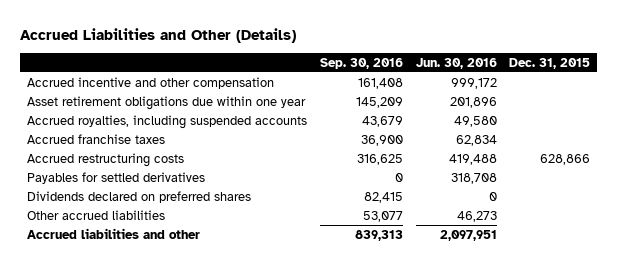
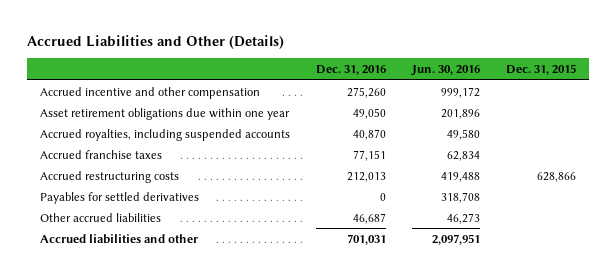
- | Sep. 30, 2016 | Jun. 30, 2016 | Dec. 31, 2015
+ | Dec. 31, 2016 | Jun. 30, 2016 | Dec. 31, 2015
- Dividends declared on preferred shares | 82,415 | 0 |

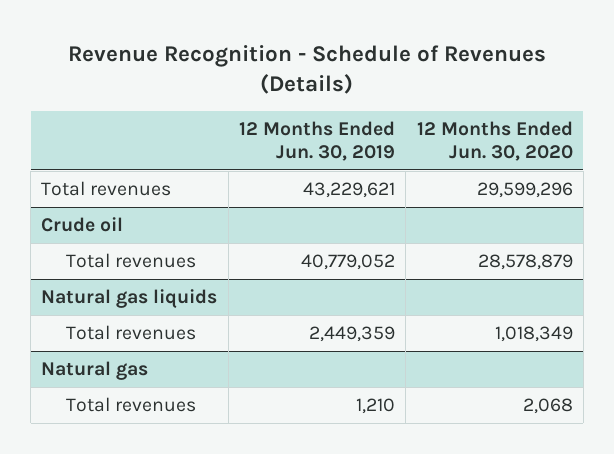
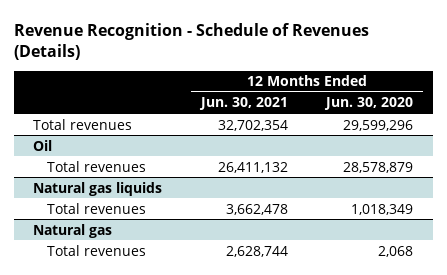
- | 12 Months Ended Jun. 30, 2019 | 12 Months Ended Jun. 30, 2020
+ | 12 Months Ended Jun. 30, 2021 | 12 Months Ended Jun. 30, 2020
- Crude oil
+ Oil

